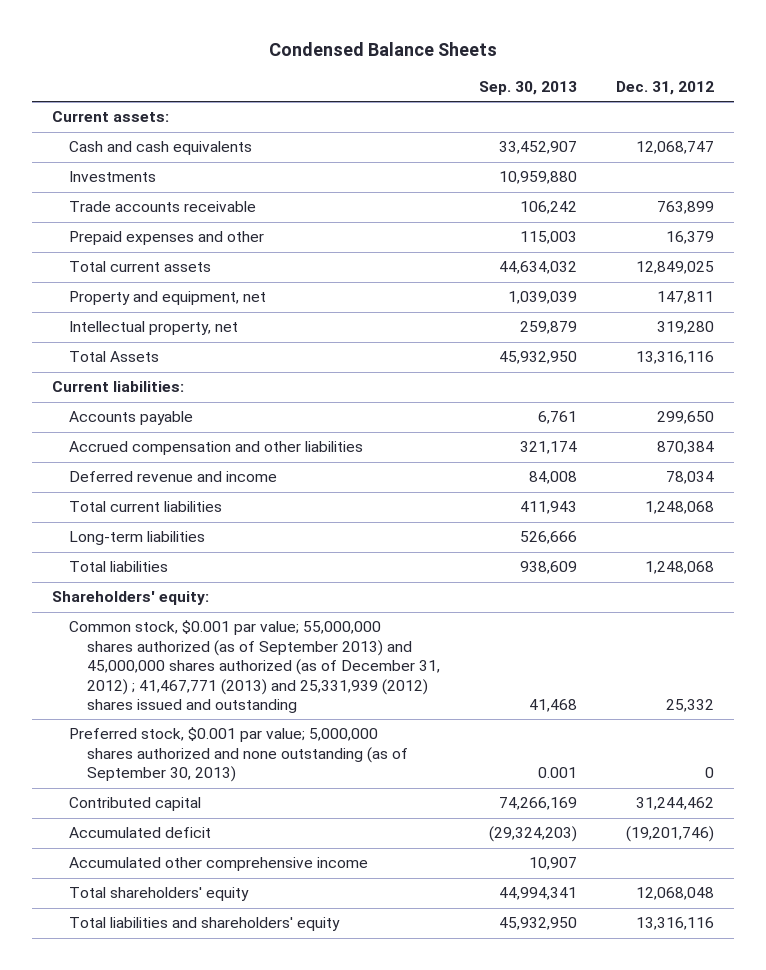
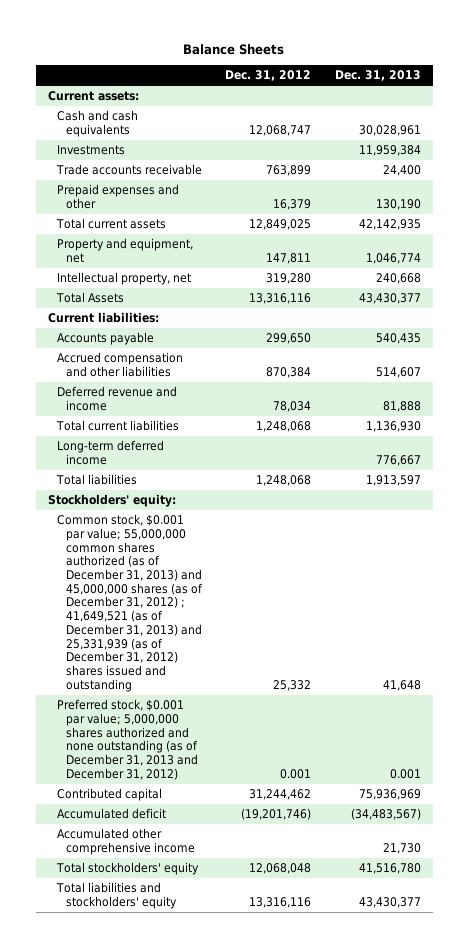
- Condensed Balance Sheets
+ Balance Sheets
- | Sep. 30, 2013 | Dec. 31, 2012
+ | Dec. 31, 2012 | Dec. 31, 2013
- Long-term liabilities | 526,666 |
+ Long-term deferred income | | 776,667
- Shareholders' equity:
- Common stock, $0.001 par value; 55,000,000 shares authorized (as of September 2013) and 45,000,000 shares authorized (as of December 31, 2012) ; 41,467,771 (2013) and 25,331,939 (2012) shares issued and outstanding | 41,468 | 25,332
- Preferred stock, $0.001 par value; 5,000,000 shares authorized and none outstanding (as of September 30, 2013) | 0.001 | 0
+ Stockholders' equity:
+ Common stock, $0.001 par value; 55,000,000 common shares authorized (as of December 31, 2013) and 45,000,000 shares (as of December 31, 2012) ; 41,649,521 (as of December 31, 2013) and 25,331,939 (as of December 31, 2012) shares issued and outstanding | 25,332 | 41,648
+ Preferred stock, $0.001 par value; 5,000,000 shares authorized and none outstanding (as of December 31, 2013 and December 31, 2012) | 0.001 | 0.001
- Total shareholders' equity | 44,994,341 | 12,068,048
- Total liabilities and shareholders' equity | 45,932,950 | 13,316,116
+ Total stockholders' equity | 12,068,048 | 41,516,780
+ Total liabilities and stockholders' equity | 13,316,116 | 43,430,377

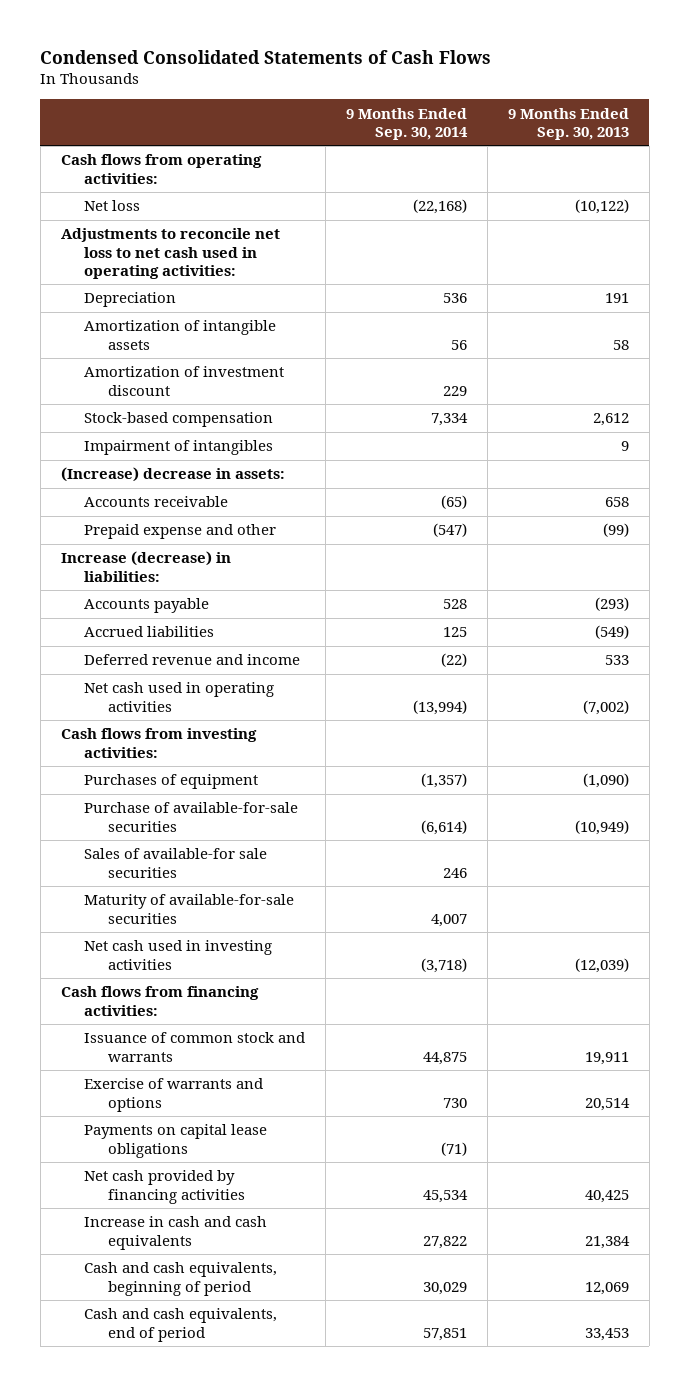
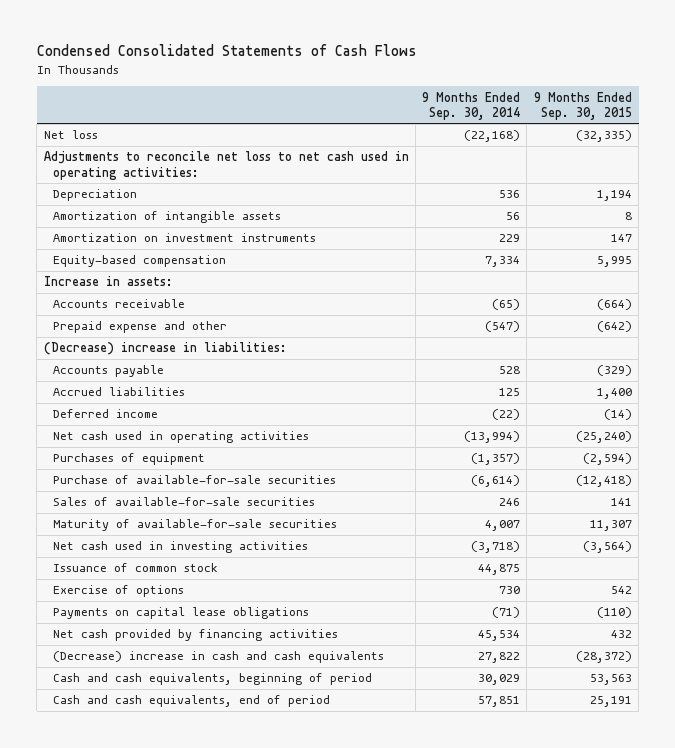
- | 9 Months Ended Sep. 30, 2014 | 9 Months Ended Sep. 30, 2013
+ | 9 Months Ended Sep. 30, 2014 | 9 Months Ended Sep. 30, 2015
- Cash flows from operating activities:
- Amortization of investment discount | 229 |
- Stock-based compensation | 7,334 | 2,612
- Impairment of intangibles | | 9
- (Increase) decrease in assets:
+ Amortization on investment instruments | 229 | 147
+ Equity-based compensation | 7,334 | 5,995
+ Increase in assets:
- Increase (decrease) in liabilities:
+ (Decrease) increase in liabilities:
- Deferred revenue and income | (22) | 533
+ Deferred income | (22) | (14)
- Cash flows from investing activities:
- Sales of available-for sale securities | 246 |
+ Sales of available-for-sale securities | 246 | 141
- Cash flows from financing activities:
- Issuance of common stock and warrants | 44,875 | 19,911
- Exercise of warrants and options | 730 | 20,514
+ Issuance of common stock | 44,875 |
+ Exercise of options | 730 | 542
- Increase in cash and cash equivalents | 27,822 | 21,384
+ (Decrease) increase in cash and cash equivalents | 27,822 | (28,372)

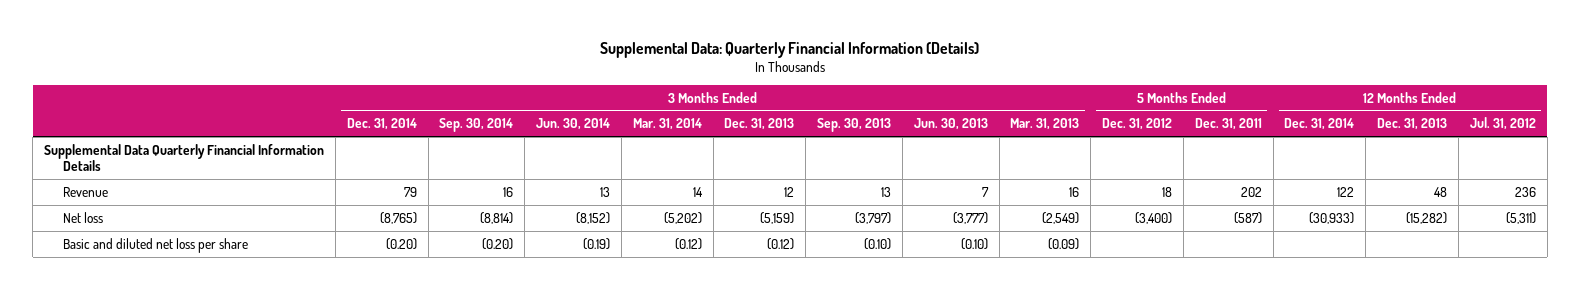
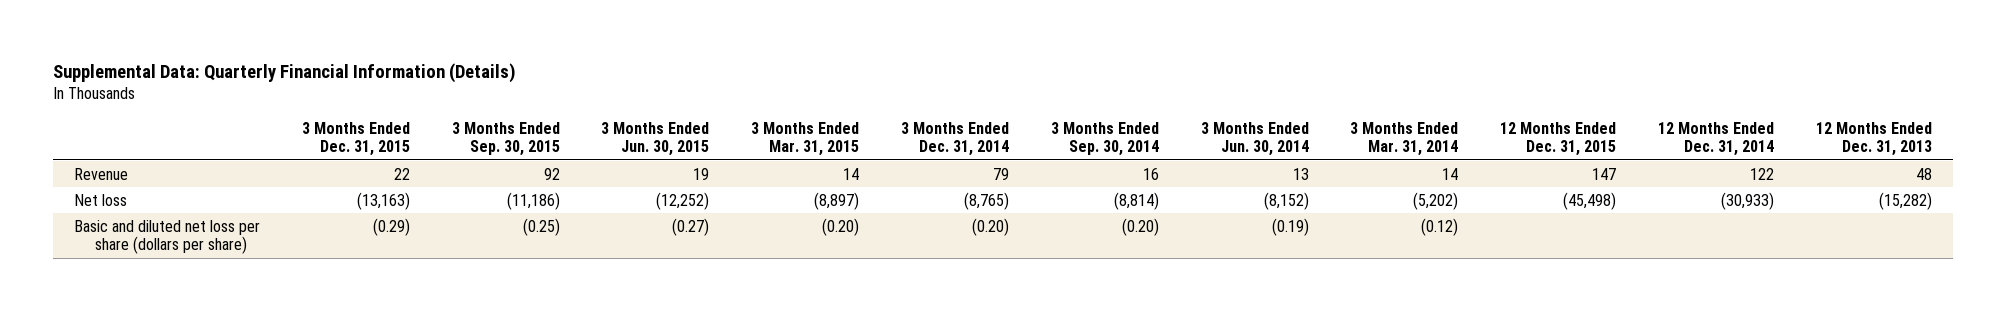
- | 3 Months Ended Dec. 31, 2014 | 3 Months Ended Sep. 30, 2014 | 3 Months Ended Jun. 30, 2014 | 3 Months Ended Mar. 31, 2014 | 3 Months Ended Dec. 31, 2013 | 3 Months Ended Sep. 30, 2013 | 3 Months Ended Jun. 30, 2013 | 3 Months Ended Mar. 31, 2013 | 5 Months Ended Dec. 31, 2012 | 5 Months Ended Dec. 31, 2011 | 12 Months Ended Dec. 31, 2014 | 12 Months Ended Dec. 31, 2013 | 12 Months Ended Jul. 31, 2012
+ | 3 Months Ended Dec. 31, 2015 | 3 Months Ended Sep. 30, 2015 | 3 Months Ended Jun. 30, 2015 | 3 Months Ended Mar. 31, 2015 | 3 Months Ended Dec. 31, 2014 | 3 Months Ended Sep. 30, 2014 | 3 Months Ended Jun. 30, 2014 | 3 Months Ended Mar. 31, 2014 | 12 Months Ended Dec. 31, 2015 | 12 Months Ended Dec. 31, 2014 | 12 Months Ended Dec. 31, 2013
- Supplemental Data Quarterly Financial Information Details
- Basic and diluted net loss per share | (0.20) | (0.20) | (0.19) | (0.12) | (0.12) | (0.10) | (0.10) | (0.09) | | | | |
+ Basic and diluted net loss per share (dollars per share) | (0.29) | (0.25) | (0.27) | (0.20) | (0.20) | (0.20) | (0.19) | (0.12) | | |

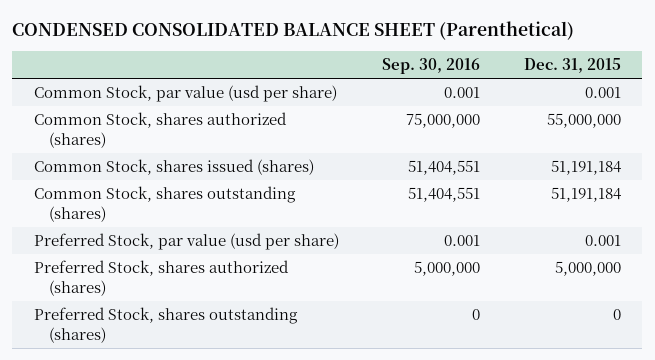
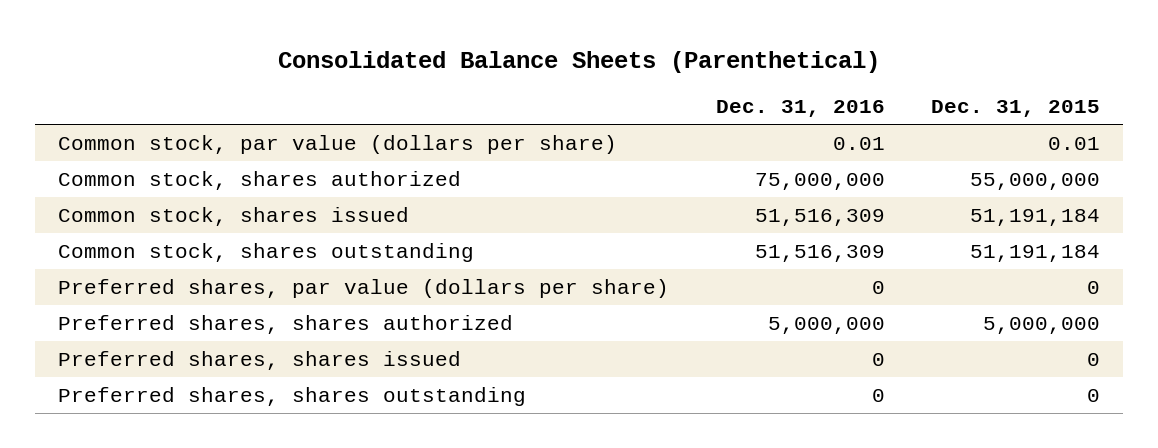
- CONDENSED CONSOLIDATED BALANCE SHEET (Parenthetical)
+ Consolidated Balance Sheets (Parenthetical)
- | Sep. 30, 2016 | Dec. 31, 2015
+ | Dec. 31, 2016 | Dec. 31, 2015
- Common Stock, par value (usd per share) | 0.001 | 0.001
- Common Stock, shares authorized (shares) | 75,000,000 | 55,000,000
- Common Stock, shares issued (shares) | 51,404,551 | 51,191,184
- Common Stock, shares outstanding (shares) | 51,404,551 | 51,191,184
- Preferred Stock, par value (usd per share) | 0.001 | 0.001
- Preferred Stock, shares authorized (shares) | 5,000,000 | 5,000,000
- Preferred Stock, shares outstanding (shares) | 0 | 0
+ Common stock, par value (dollars per share) | 0.01 | 0.01
+ Common stock, shares authorized | 75,000,000 | 55,000,000
+ Common stock, shares issued | 51,516,309 | 51,191,184
+ Common stock, shares outstanding | 51,516,309 | 51,191,184
+ Preferred shares, par value (dollars per share) | 0 | 0
+ Preferred shares, shares authorized | 5,000,000 | 5,000,000
+ Preferred shares, shares issued | 0 | 0
+ Preferred shares, shares outstanding | 0 | 0

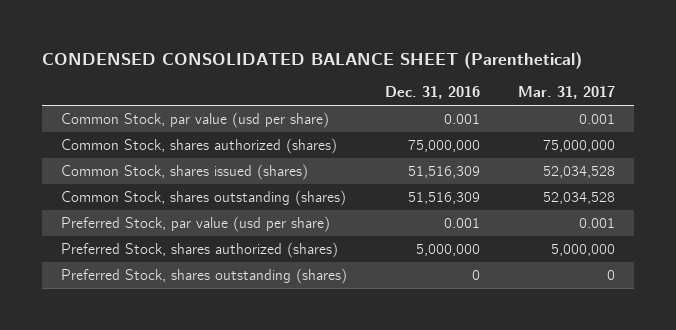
- Consolidated Balance Sheets (Parenthetical)
+ CONDENSED CONSOLIDATED BALANCE SHEET (Parenthetical)
- | Dec. 31, 2016 | Dec. 31, 2015
+ | Dec. 31, 2016 | Mar. 31, 2017
- Common stock, par value (dollars per share) | 0.01 | 0.01
- Common stock, shares authorized | 75,000,000 | 55,000,000
- Common stock, shares issued | 51,516,309 | 51,191,184
- Common stock, shares outstanding | 51,516,309 | 51,191,184
- Preferred shares, par value (dollars per share) | 0 | 0
- Preferred shares, shares authorized | 5,000,000 | 5,000,000
- Preferred shares, shares issued | 0 | 0
- Preferred shares, shares outstanding | 0 | 0
+ Common Stock, par value (usd per share) | 0.001 | 0.001
+ Common Stock, shares authorized (shares) | 75,000,000 | 75,000,000
+ Common Stock, shares issued (shares) | 51,516,309 | 52,034,528
+ Common Stock, shares outstanding (shares) | 51,516,309 | 52,034,528
+ Preferred Stock, par value (usd per share) | 0.001 | 0.001
+ Preferred Stock, shares authorized (shares) | 5,000,000 | 5,000,000
+ Preferred Stock, shares outstanding (shares) | 0 | 0

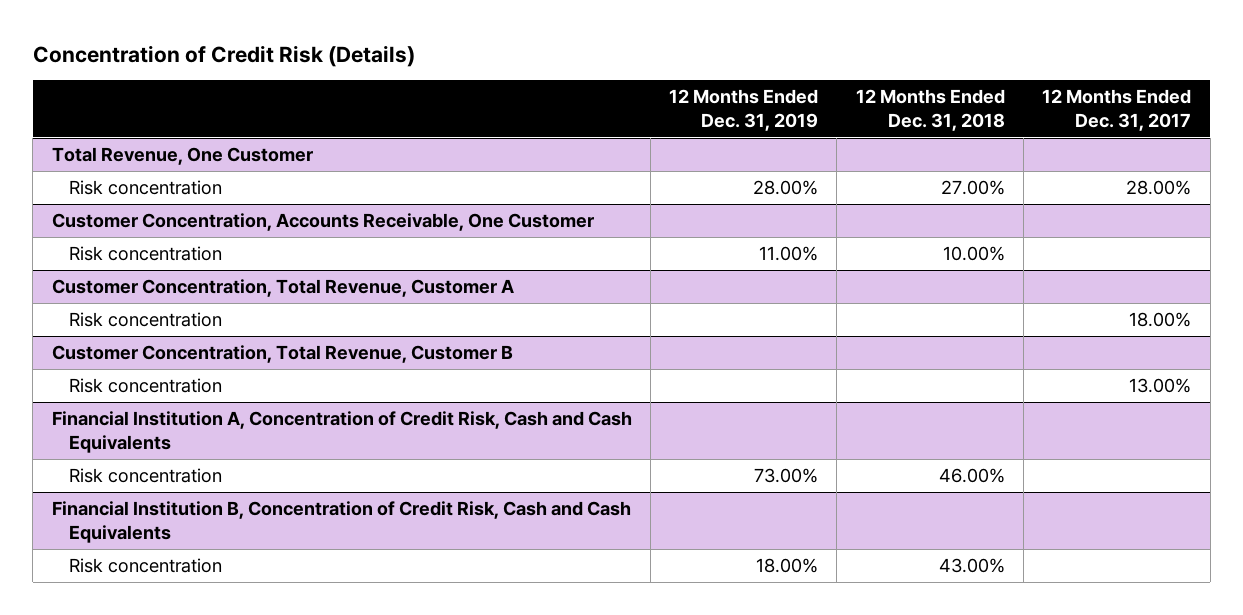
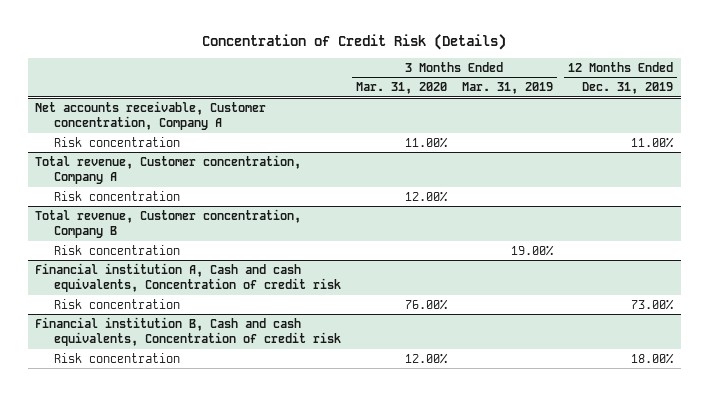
- | 12 Months Ended Dec. 31, 2019 | 12 Months Ended Dec. 31, 2018 | 12 Months Ended Dec. 31, 2017
+ | 3 Months Ended Mar. 31, 2020 | 3 Months Ended Mar. 31, 2019 | 12 Months Ended Dec. 31, 2019
- Total Revenue, One Customer
- Risk concentration | 28.00% | 27.00% | 28.00%
- Customer Concentration, Accounts Receivable, One Customer
+ Net accounts receivable, Customer concentration, Company A
- Customer Concentration, Total Revenue, Customer A
+ Total revenue, Customer concentration, Company A
- Customer Concentration, Total Revenue, Customer B
+ Total revenue, Customer concentration, Company B
- Financial Institution A, Concentration of Credit Risk, Cash and Cash Equivalents
+ Financial institution A, Cash and cash equivalents, Concentration of credit risk
- Financial Institution B, Concentration of Credit Risk, Cash and Cash Equivalents
+ Financial institution B, Cash and cash equivalents, Concentration of credit risk

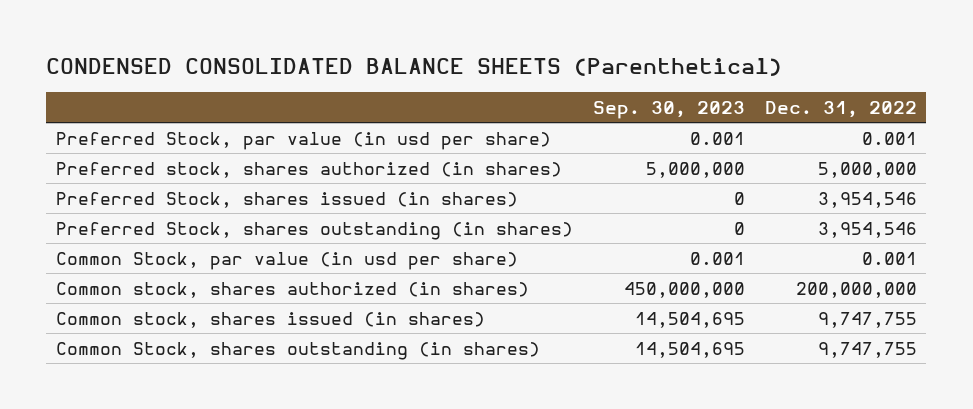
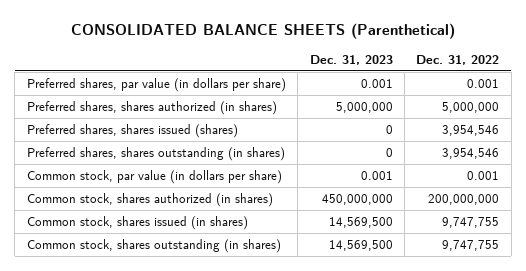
- CONDENSED CONSOLIDATED BALANCE SHEETS (Parenthetical)
+ CONSOLIDATED BALANCE SHEETS (Parenthetical)
- | Sep. 30, 2023 | Dec. 31, 2022
+ | Dec. 31, 2023 | Dec. 31, 2022
- Preferred Stock, par value (in usd per share) | 0.001 | 0.001
- Preferred stock, shares authorized (in shares) | 5,000,000 | 5,000,000
- Preferred Stock, shares issued (in shares) | 0 | 3,954,546
- Preferred Stock, shares outstanding (in shares) | 0 | 3,954,546
- Common Stock, par value (in usd per share) | 0.001 | 0.001
+ Preferred shares, par value (in dollars per share) | 0.001 | 0.001
+ Preferred shares, shares authorized (in shares) | 5,000,000 | 5,000,000
+ Preferred shares, shares issued (shares) | 0 | 3,954,546
+ Preferred shares, shares outstanding (in shares) | 0 | 3,954,546
+ Common stock, par value (in dollars per share) | 0.001 | 0.001
- Common Stock, shares outstanding (in shares) | 14,504,695 | 9,747,755
+ Common stock, shares outstanding (in shares) | 14,569,500 | 9,747,755

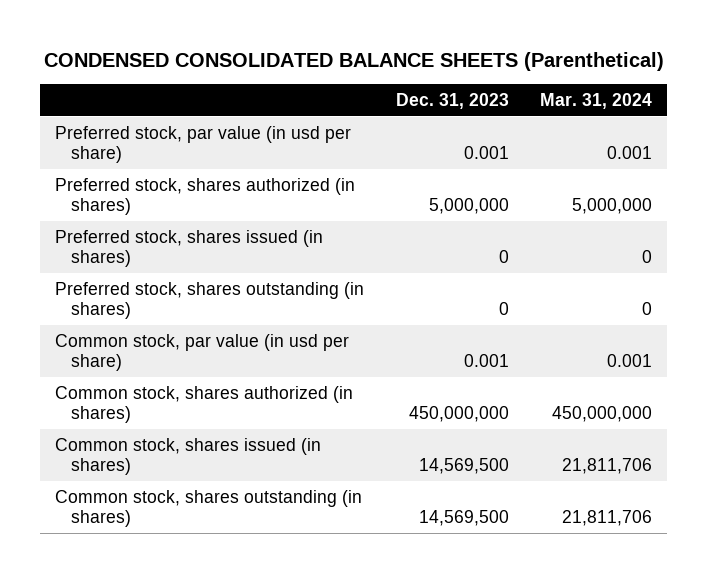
- CONSOLIDATED BALANCE SHEETS (Parenthetical)
+ CONDENSED CONSOLIDATED BALANCE SHEETS (Parenthetical)
- | Dec. 31, 2023 | Dec. 31, 2022
+ | Dec. 31, 2023 | Mar. 31, 2024
- Preferred shares, par value (in dollars per share) | 0.001 | 0.001
- Preferred shares, shares authorized (in shares) | 5,000,000 | 5,000,000
- Preferred shares, shares issued (shares) | 0 | 3,954,546
- Preferred shares, shares outstanding (in shares) | 0 | 3,954,546
- Common stock, par value (in dollars per share) | 0.001 | 0.001
+ Preferred stock, par value (in usd per share) | 0.001 | 0.001
+ Preferred stock, shares authorized (in shares) | 5,000,000 | 5,000,000
+ Preferred stock, shares issued (in shares) | 0 | 0
+ Preferred stock, shares outstanding (in shares) | 0 | 0
+ Common stock, par value (in usd per share) | 0.001 | 0.001

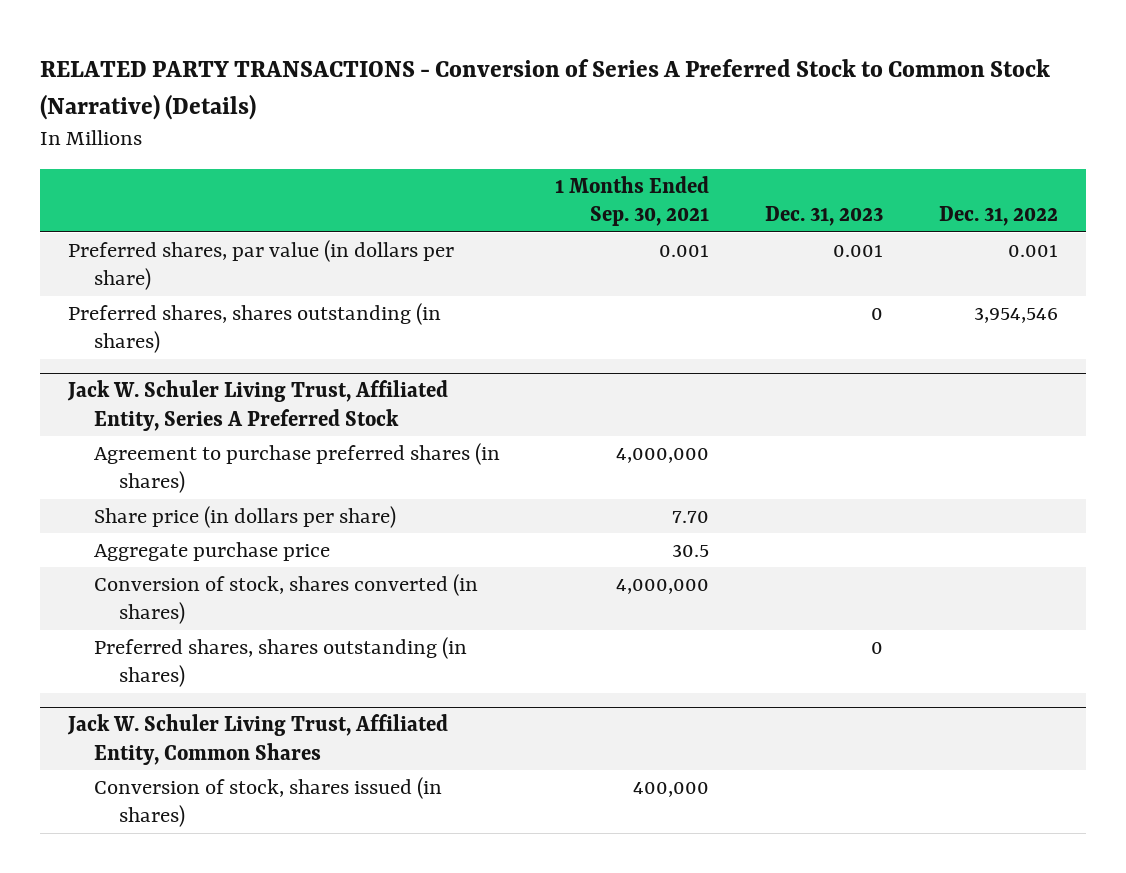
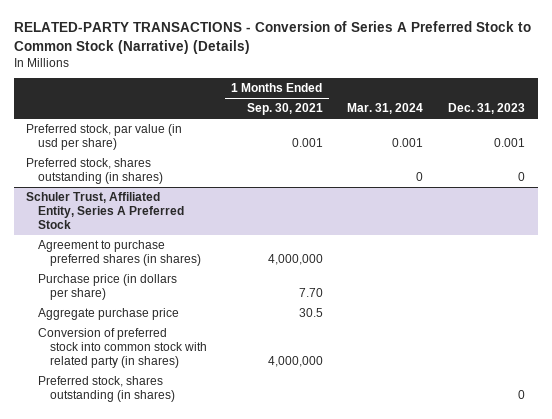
- RELATED PARTY TRANSACTIONS - Conversion of Series A Preferred Stock to Common Stock (Narrative) (Details)
+ RELATED-PARTY TRANSACTIONS - Conversion of Series A Preferred Stock to Common Stock (Narrative) (Details)
- | 1 Months Ended Sep. 30, 2021 | Dec. 31, 2023 | Dec. 31, 2022
+ | 1 Months Ended Sep. 30, 2021 | Mar. 31, 2024 | Dec. 31, 2023
- Preferred shares, par value (in dollars per share) | 0.001 | 0.001 | 0.001
- Preferred shares, shares outstanding (in shares) | | 0 | 3,954,546
- Jack W. Schuler Living Trust, Affiliated Entity, Series A Preferred Stock
+ Preferred stock, par value (in usd per share) | 0.001 | 0.001 | 0.001
+ Preferred stock, shares outstanding (in shares) | | 0 | 0
+ Schuler Trust, Affiliated Entity, Series A Preferred Stock
- Share price (in dollars per share) | 7.70 | |
+ Purchase price (in dollars per share) | 7.70 | |
- Conversion of stock, shares converted (in shares) | 4,000,000 | |
- Preferred shares, shares outstanding (in shares) | | 0 |
- Jack W. Schuler Living Trust, Affiliated Entity, Common Shares
- Conversion of stock, shares issued (in shares) | 400,000 | |
+ Conversion of preferred stock into common stock with related party (in shares) | 4,000,000 | |
+ Preferred stock, shares outstanding (in shares) | | | 0

